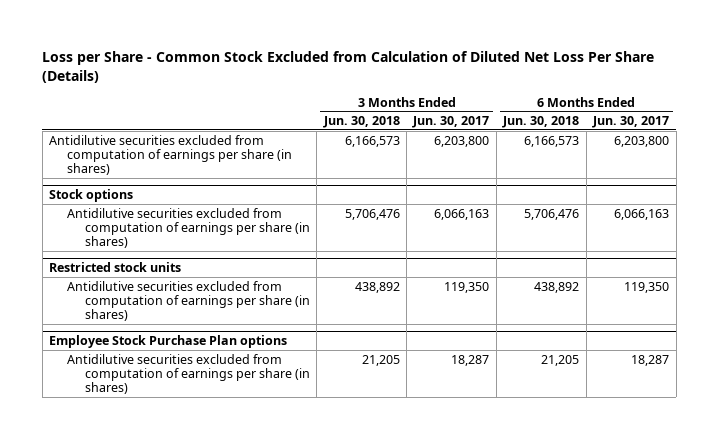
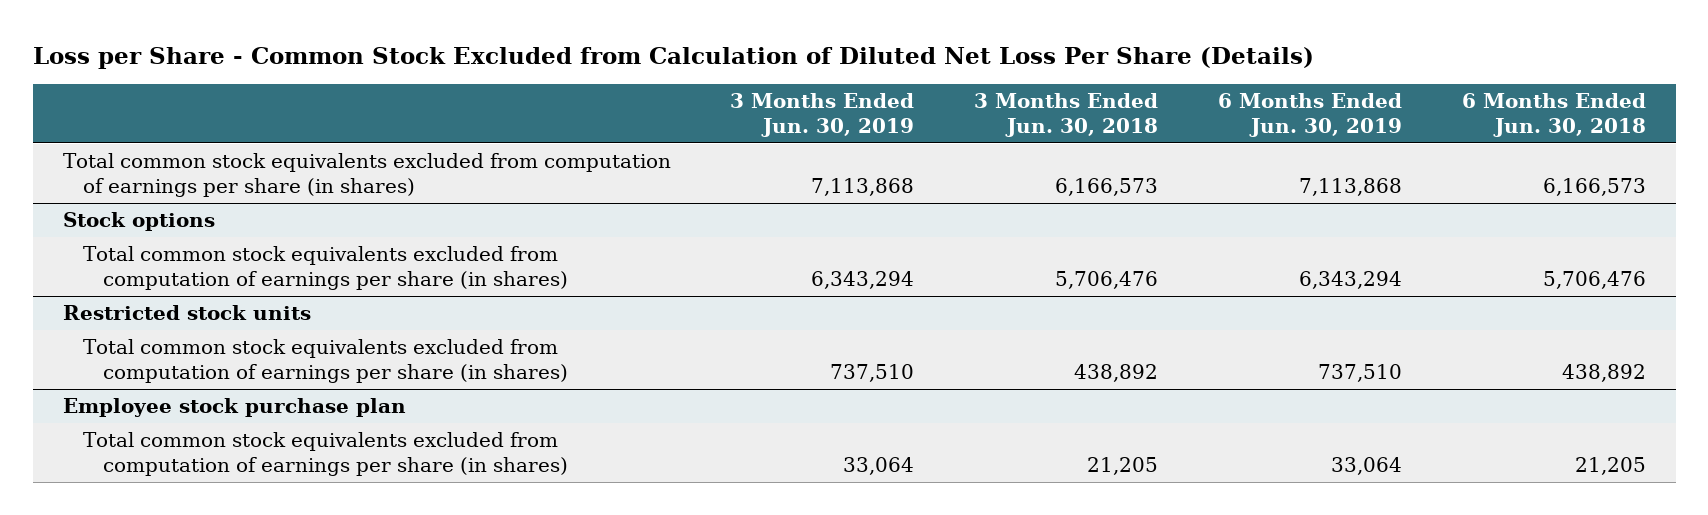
- | 3 Months Ended Jun. 30, 2018 | 3 Months Ended Jun. 30, 2017 | 6 Months Ended Jun. 30, 2018 | 6 Months Ended Jun. 30, 2017
+ | 3 Months Ended Jun. 30, 2019 | 3 Months Ended Jun. 30, 2018 | 6 Months Ended Jun. 30, 2019 | 6 Months Ended Jun. 30, 2018
- Antidilutive securities excluded from computation of earnings per share (in shares) | 6,166,573 | 6,203,800 | 6,166,573 | 6,203,800
+ Total common stock equivalents excluded from computation of earnings per share (in shares) | 7,113,868 | 6,166,573 | 7,113,868 | 6,166,573
@ Stock options
- Antidilutive securities excluded from computation of earnings per share (in shares) | 5,706,476 | 6,066,163 | 5,706,476 | 6,066,163
+ Total common stock equivalents excluded from computation of earnings per share (in shares) | 6,343,294 | 5,706,476 | 6,343,294 | 5,706,476
@ Restricted stock units
- Antidilutive securities excluded from computation of earnings per share (in shares) | 438,892 | 119,350 | 438,892 | 119,350
- Employee Stock Purchase Plan options
- Antidilutive securities excluded from computation of earnings per share (in shares) | 21,205 | 18,287 | 21,205 | 18,287
@ Restricted stock units
+ Total common stock equivalents excluded from computation of earnings per share (in shares) | 737,510 | 438,892 | 737,510 | 438,892
+ Employee stock purchase plan
+ Total common stock equivalents excluded from computation of earnings per share (in shares) | 33,064 | 21,205 | 33,064 | 21,205

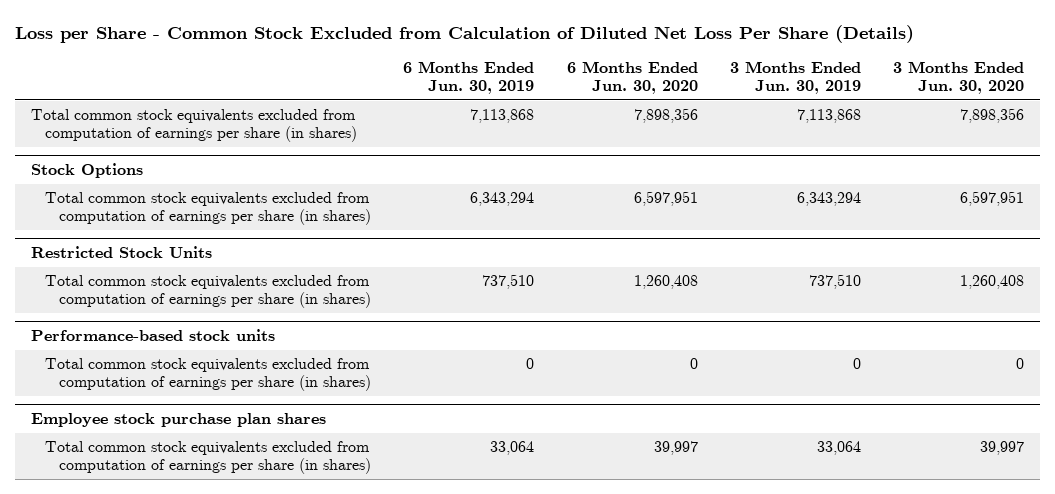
- | 3 Months Ended Jun. 30, 2019 | 3 Months Ended Jun. 30, 2018 | 6 Months Ended Jun. 30, 2019 | 6 Months Ended Jun. 30, 2018
+ | 6 Months Ended Jun. 30, 2019 | 6 Months Ended Jun. 30, 2020 | 3 Months Ended Jun. 30, 2019 | 3 Months Ended Jun. 30, 2020
- Stock options
+ Stock Options
- Restricted stock units
+ Restricted Stock Units
- Employee stock purchase plan
+ Performance-based stock units
+ Total common stock equivalents excluded from computation of earnings per share (in shares) | 0 | 0 | 0 | 0
+ Employee stock purchase plan shares

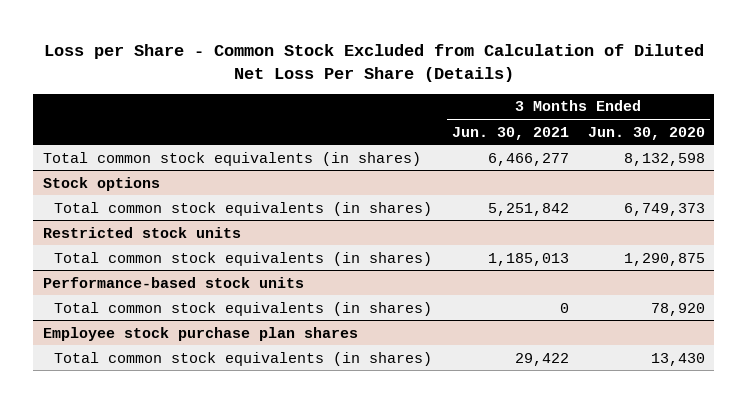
- | 6 Months Ended Jun. 30, 2019 | 6 Months Ended Jun. 30, 2020 | 3 Months Ended Jun. 30, 2019 | 3 Months Ended Jun. 30, 2020
+ | 3 Months Ended Jun. 30, 2021 | 3 Months Ended Jun. 30, 2020
- Total common stock equivalents excluded from computation of earnings per share (in shares) | 7,113,868 | 7,898,356 | 7,113,868 | 7,898,356
- Stock Options
- Total common stock equivalents excluded from computation of earnings per share (in shares) | 6,343,294 | 6,597,951 | 6,343,294 | 6,597,951
- Restricted Stock Units
- Total common stock equivalents excluded from computation of earnings per share (in shares) | 737,510 | 1,260,408 | 737,510 | 1,260,408
+ Total common stock equivalents (in shares) | 6,466,277 | 8,132,598
+ Stock options
+ Total common stock equivalents (in shares) | 5,251,842 | 6,749,373
+ Restricted stock units
+ Total common stock equivalents (in shares) | 1,185,013 | 1,290,875
@ Performance-based stock units
- Total common stock equivalents excluded from computation of earnings per share (in shares) | 0 | 0 | 0 | 0
+ Total common stock equivalents (in shares) | 0 | 78,920
@ Employee stock purchase plan shares
- Total common stock equivalents excluded from computation of earnings per share (in shares) | 33,064 | 39,997 | 33,064 | 39,997
+ Total common stock equivalents (in shares) | 29,422 | 13,430

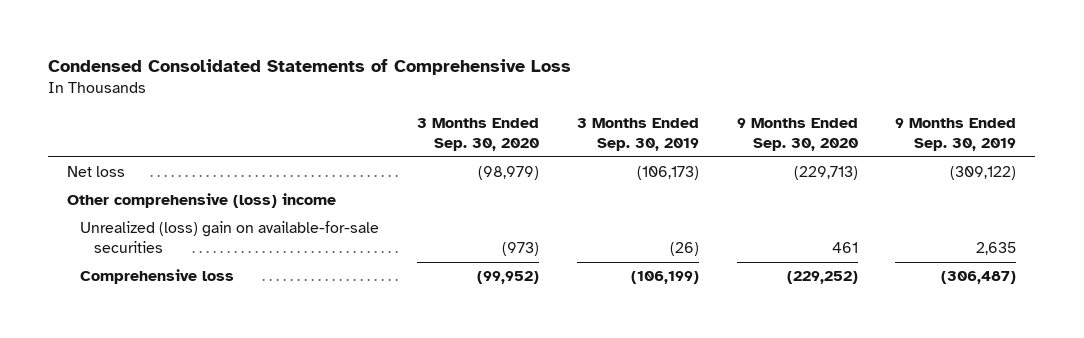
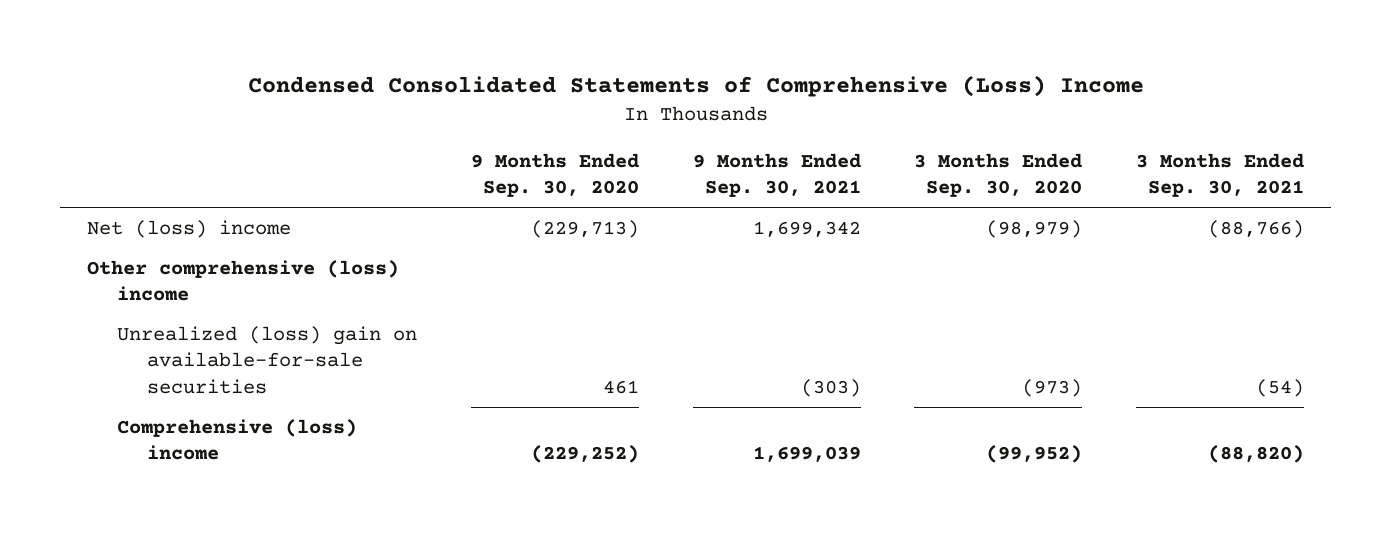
- Condensed Consolidated Statements of Comprehensive Loss
+ Condensed Consolidated Statements of Comprehensive (Loss) Income
- | 3 Months Ended Sep. 30, 2020 | 3 Months Ended Sep. 30, 2019 | 9 Months Ended Sep. 30, 2020 | 9 Months Ended Sep. 30, 2019
+ | 9 Months Ended Sep. 30, 2020 | 9 Months Ended Sep. 30, 2021 | 3 Months Ended Sep. 30, 2020 | 3 Months Ended Sep. 30, 2021
- Net loss | (98,979) | (106,173) | (229,713) | (309,122)
+ Net (loss) income | (229,713) | 1,699,342 | (98,979) | (88,766)
- Comprehensive loss | (99,952) | (106,199) | (229,252) | (306,487)
+ Comprehensive (loss) income | (229,252) | 1,699,039 | (99,952) | (88,820)

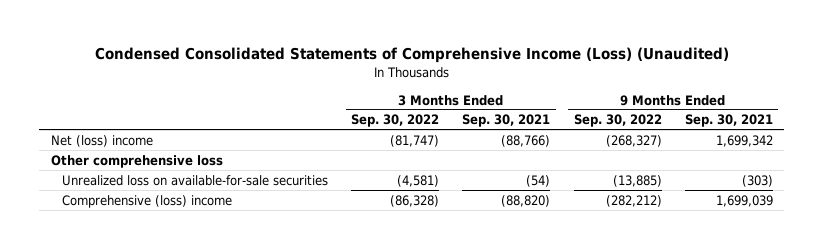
- Condensed Consolidated Statements of Comprehensive (Loss) Income
+ Condensed Consolidated Statements of Comprehensive Income (Loss) (Unaudited)
- | 9 Months Ended Sep. 30, 2020 | 9 Months Ended Sep. 30, 2021 | 3 Months Ended Sep. 30, 2020 | 3 Months Ended Sep. 30, 2021
+ | 3 Months Ended Sep. 30, 2022 | 3 Months Ended Sep. 30, 2021 | 9 Months Ended Sep. 30, 2022 | 9 Months Ended Sep. 30, 2021
- Other comprehensive (loss) income
- Unrealized (loss) gain on available-for-sale securities | 461 | (303) | (973) | (54)
+ Other comprehensive loss
+ Unrealized loss on available-for-sale securities | (4,581) | (54) | (13,885) | (303)

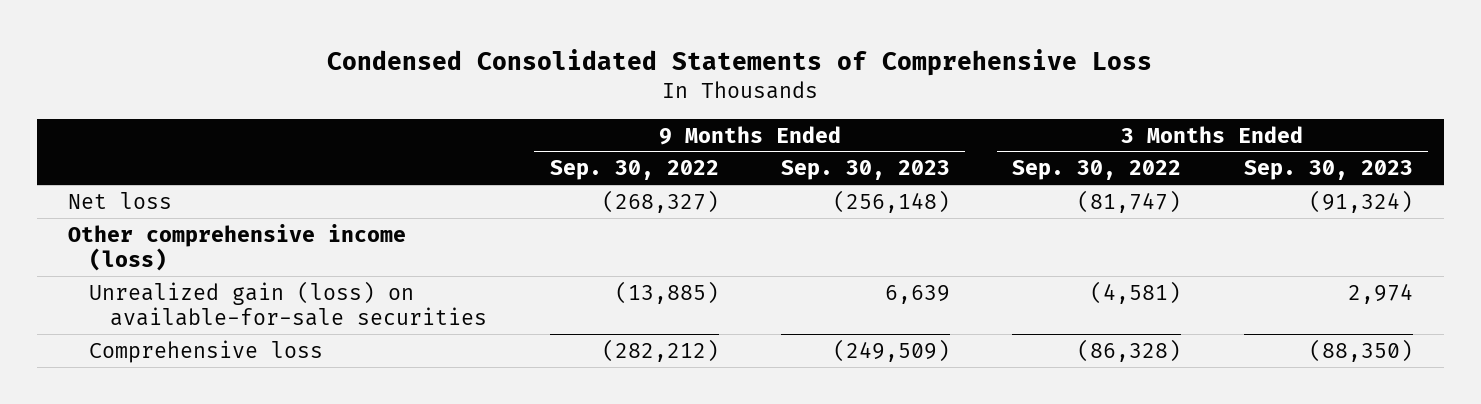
- Condensed Consolidated Statements of Comprehensive Income (Loss) (Unaudited)
+ Condensed Consolidated Statements of Comprehensive Loss
- | 3 Months Ended Sep. 30, 2022 | 3 Months Ended Sep. 30, 2021 | 9 Months Ended Sep. 30, 2022 | 9 Months Ended Sep. 30, 2021
+ | 9 Months Ended Sep. 30, 2022 | 9 Months Ended Sep. 30, 2023 | 3 Months Ended Sep. 30, 2022 | 3 Months Ended Sep. 30, 2023
- Net (loss) income | (81,747) | (88,766) | (268,327) | 1,699,342
- Other comprehensive loss
- Unrealized loss on available-for-sale securities | (4,581) | (54) | (13,885) | (303)
- Comprehensive (loss) income | (86,328) | (88,820) | (282,212) | 1,699,039
+ Net loss | (268,327) | (256,148) | (81,747) | (91,324)
+ Other comprehensive income (loss)
+ Unrealized gain (loss) on available-for-sale securities | (13,885) | 6,639 | (4,581) | 2,974
+ Comprehensive loss | (282,212) | (249,509) | (86,328) | (88,350)

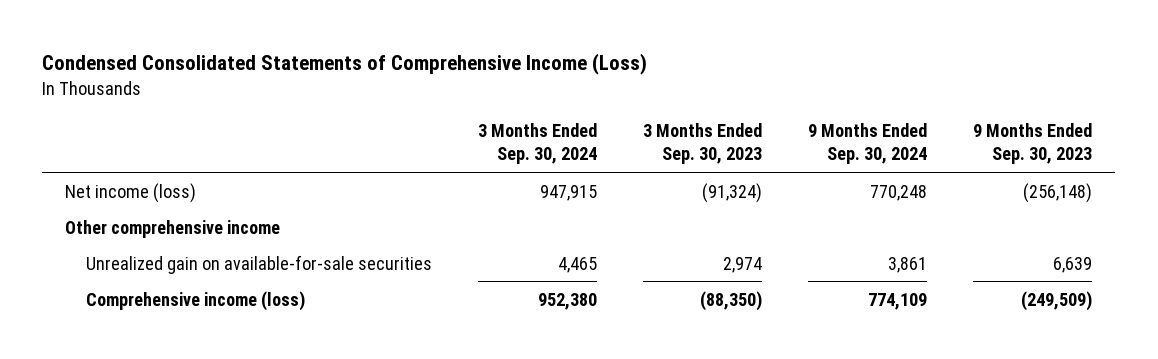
- Condensed Consolidated Statements of Comprehensive Loss
+ Condensed Consolidated Statements of Comprehensive Income (Loss)
- | 9 Months Ended Sep. 30, 2022 | 9 Months Ended Sep. 30, 2023 | 3 Months Ended Sep. 30, 2022 | 3 Months Ended Sep. 30, 2023
+ | 3 Months Ended Sep. 30, 2024 | 3 Months Ended Sep. 30, 2023 | 9 Months Ended Sep. 30, 2024 | 9 Months Ended Sep. 30, 2023
- Net loss | (268,327) | (256,148) | (81,747) | (91,324)
- Other comprehensive income (loss)
- Unrealized gain (loss) on available-for-sale securities | (13,885) | 6,639 | (4,581) | 2,974
- Comprehensive loss | (282,212) | (249,509) | (86,328) | (88,350)
+ Net income (loss) | 947,915 | (91,324) | 770,248 | (256,148)
+ Other comprehensive income
+ Unrealized gain on available-for-sale securities | 4,465 | 2,974 | 3,861 | 6,639
+ Comprehensive income (loss) | 952,380 | (88,350) | 774,109 | (249,509)

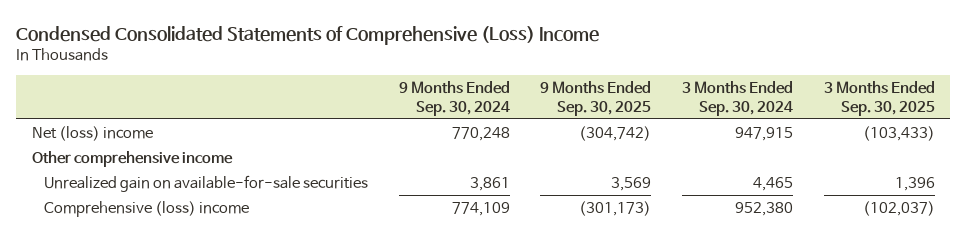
- Condensed Consolidated Statements of Comprehensive Income (Loss)
+ Condensed Consolidated Statements of Comprehensive (Loss) Income
- | 3 Months Ended Sep. 30, 2024 | 3 Months Ended Sep. 30, 2023 | 9 Months Ended Sep. 30, 2024 | 9 Months Ended Sep. 30, 2023
+ | 9 Months Ended Sep. 30, 2024 | 9 Months Ended Sep. 30, 2025 | 3 Months Ended Sep. 30, 2024 | 3 Months Ended Sep. 30, 2025
- Net income (loss) | 947,915 | (91,324) | 770,248 | (256,148)
+ Net (loss) income | 770,248 | (304,742) | 947,915 | (103,433)
- Comprehensive income (loss) | 952,380 | (88,350) | 774,109 | (249,509)
+ Comprehensive (loss) income | 774,109 | (301,173) | 952,380 | (102,037)

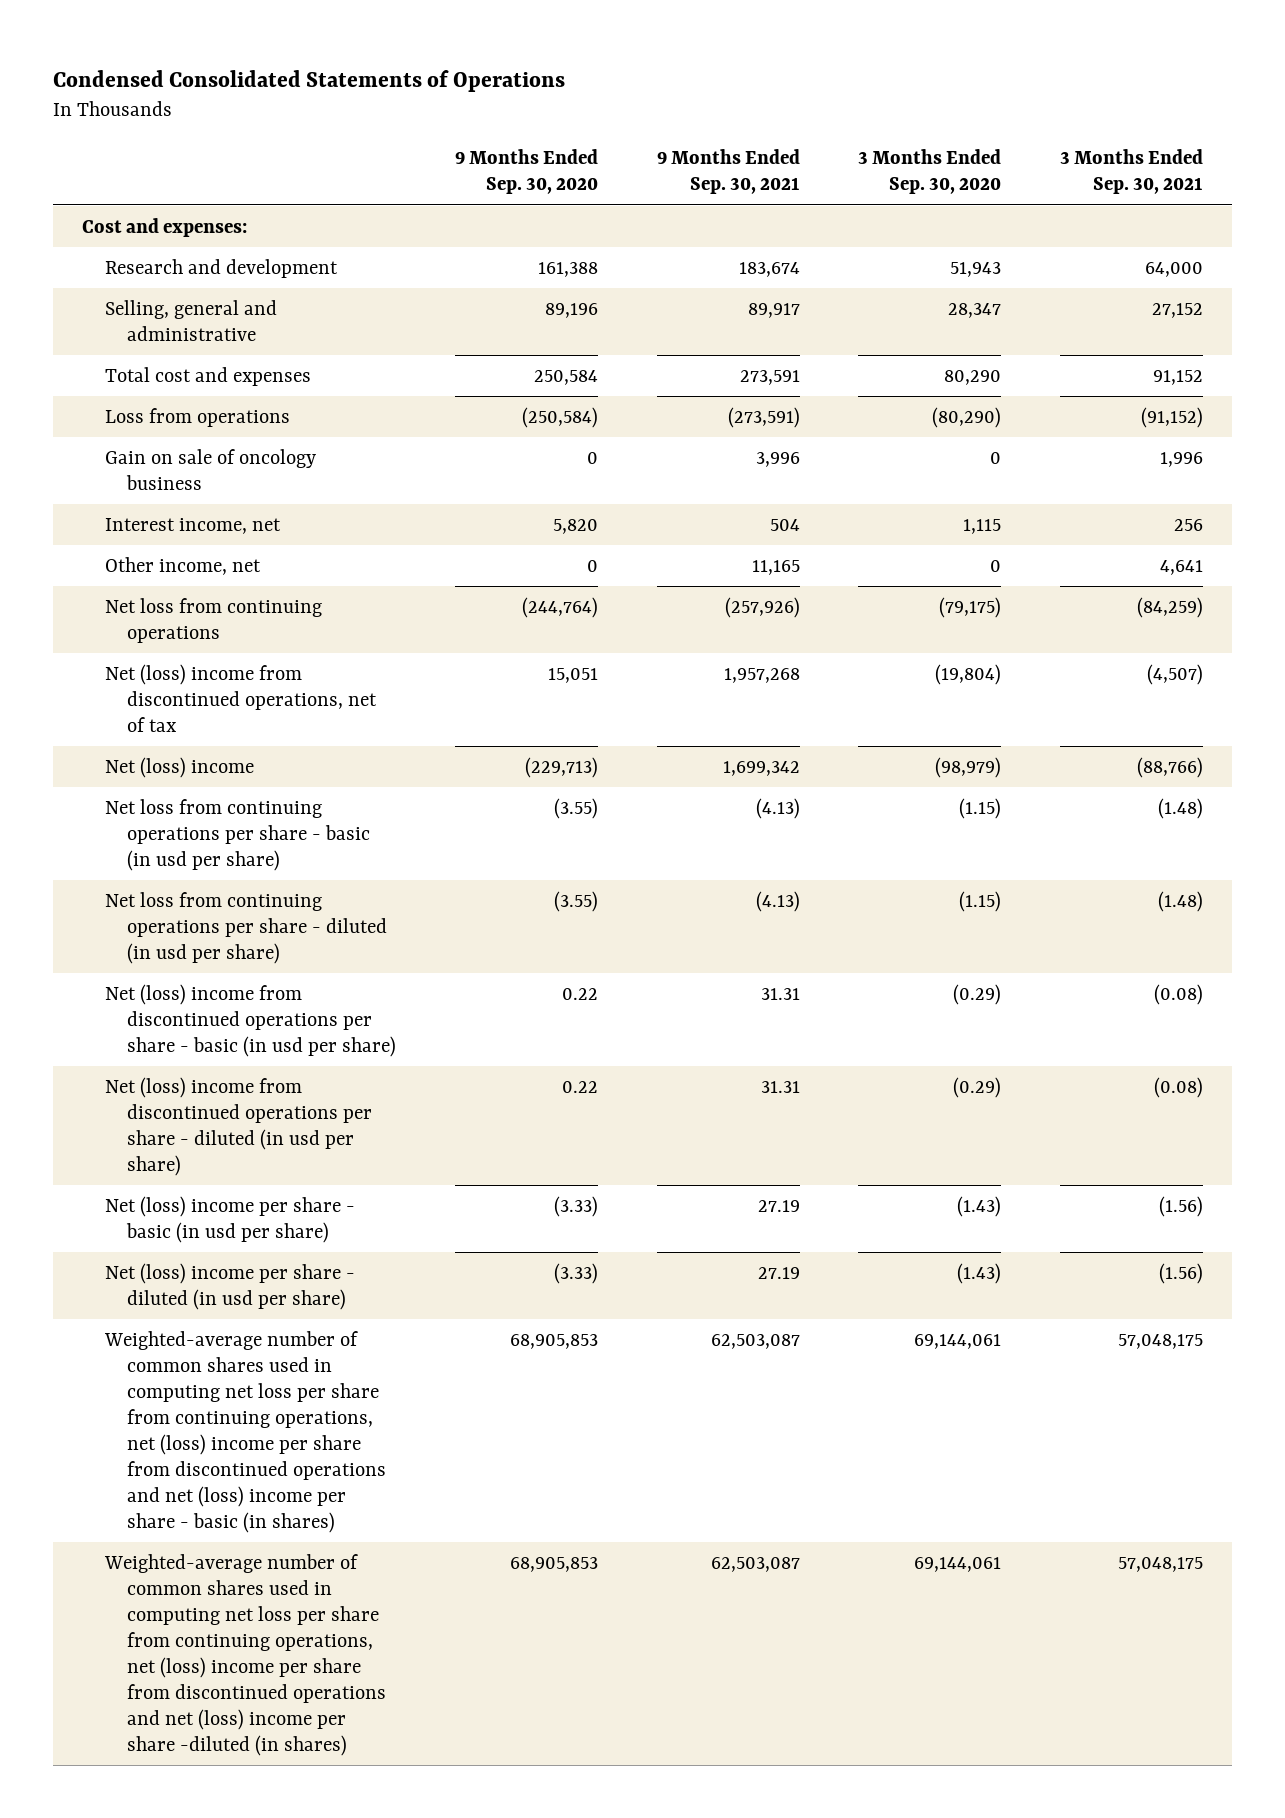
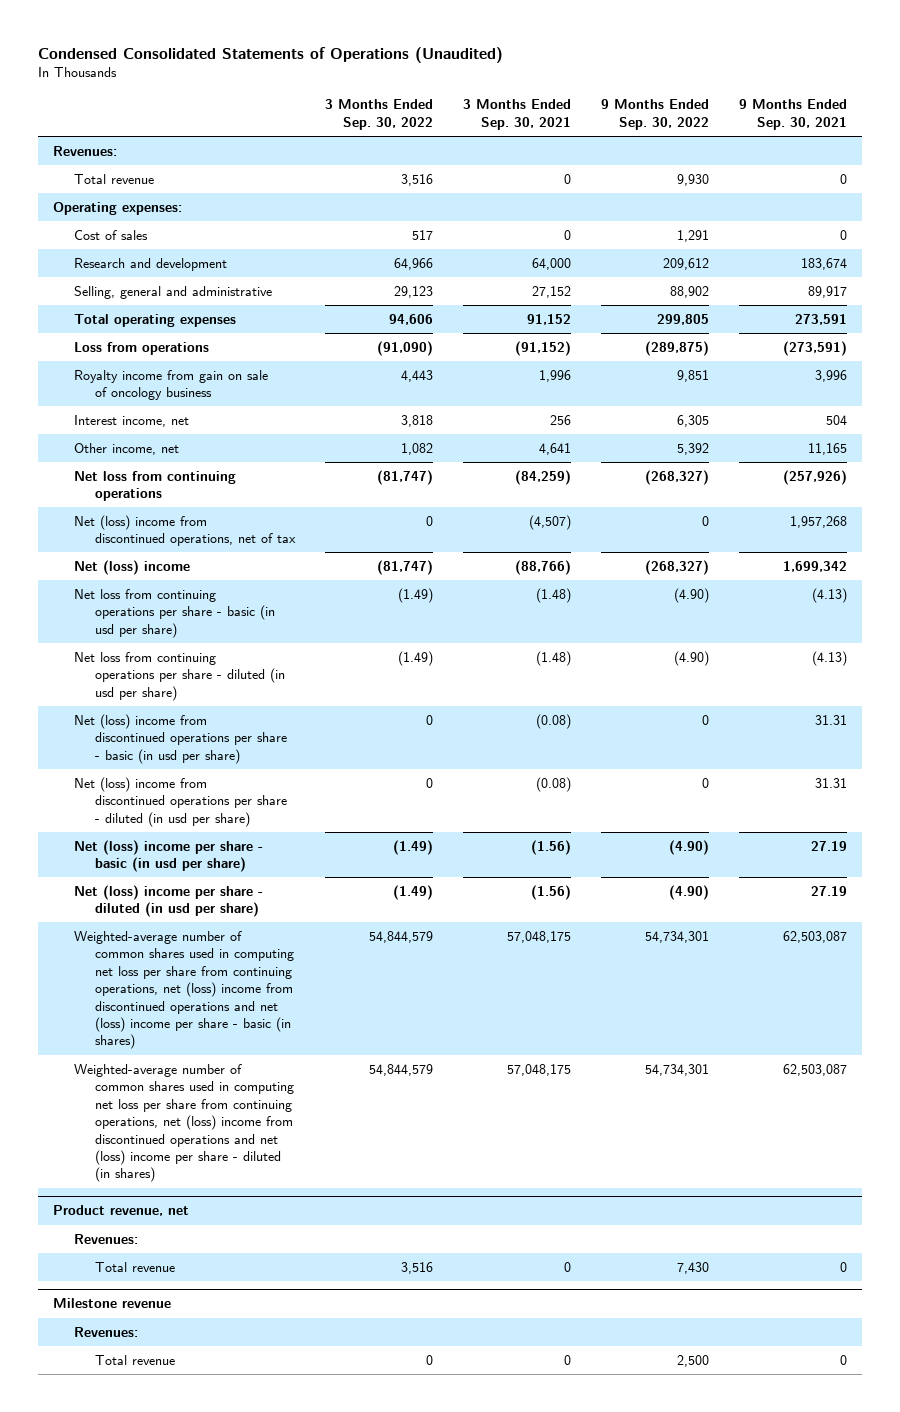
- Condensed Consolidated Statements of Operations
+ Condensed Consolidated Statements of Operations (Unaudited)
- | 9 Months Ended Sep. 30, 2020 | 9 Months Ended Sep. 30, 2021 | 3 Months Ended Sep. 30, 2020 | 3 Months Ended Sep. 30, 2021
+ | 3 Months Ended Sep. 30, 2022 | 3 Months Ended Sep. 30, 2021 | 9 Months Ended Sep. 30, 2022 | 9 Months Ended Sep. 30, 2021
- Cost and expenses:
+ Revenues:
+ Total revenue | 3,516 | 0 | 9,930 | 0
+ Operating expenses:
+ Cost of sales | 517 | 0 | 1,291 | 0
- Total cost and expenses | 250,584 | 273,591 | 80,290 | 91,152
+ Total operating expenses | 94,606 | 91,152 | 299,805 | 273,591
- Gain on sale of oncology business | 0 | 3,996 | 0 | 1,996
+ Royalty income from gain on sale of oncology business | 4,443 | 1,996 | 9,851 | 3,996
- Weighted-average number of common shares used in computing net loss per share from continuing operations, net (loss) income per share from discontinued operations and net (loss) income per share - basic (in shares) | 68,905,853 | 62,503,087 | 69,144,061 | 57,048,175
- Weighted-average number of common shares used in computing net loss per share from continuing operations, net (loss) income per share from discontinued operations and net (loss) income per share -diluted (in shares) | 68,905,853 | 62,503,087 | 69,144,061 | 57,048,175
+ Weighted-average number of common shares used in computing net loss per share from continuing operations, net (loss) income from discontinued operations and net (loss) income per share - basic (in shares) | 54,844,579 | 57,048,175 | 54,734,301 | 62,503,087
+ Weighted-average number of common shares used in computing net loss per share from continuing operations, net (loss) income from discontinued operations and net (loss) income per share - diluted (in shares) | 54,844,579 | 57,048,175 | 54,734,301 | 62,503,087
+ Product revenue, net
+ Revenues:
+ Total revenue | 3,516 | 0 | 7,430 | 0
+ Milestone revenue
+ Revenues:
+ Total revenue | 0 | 0 | 2,500 | 0

